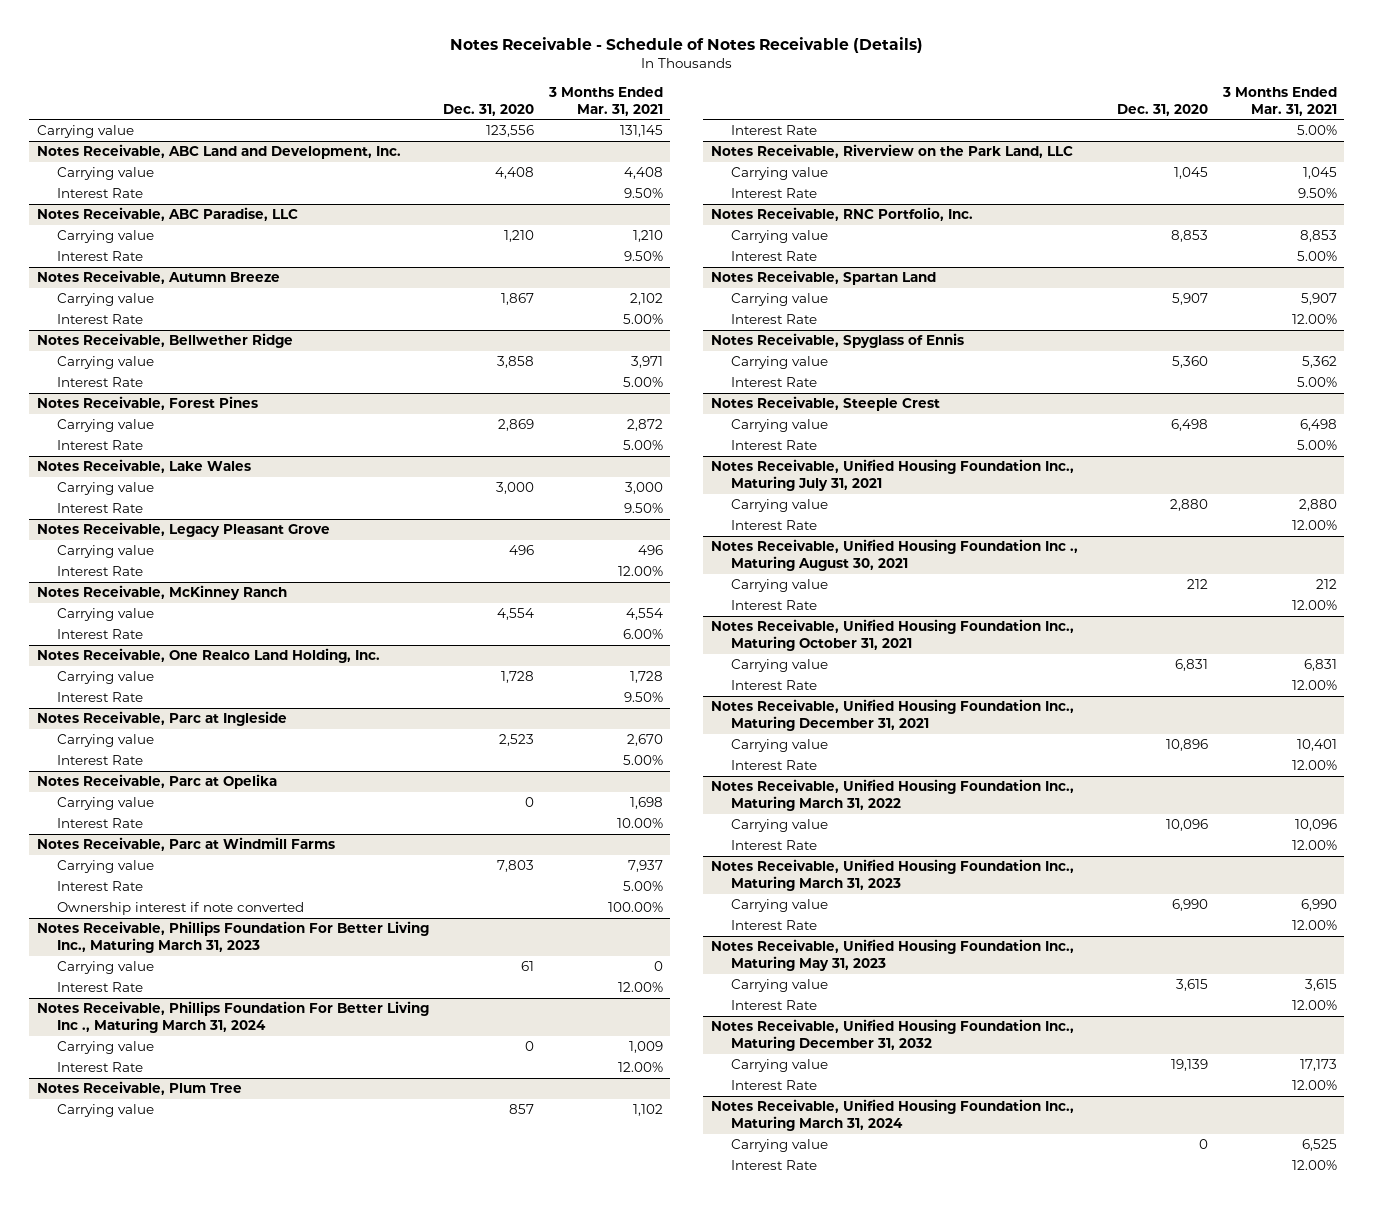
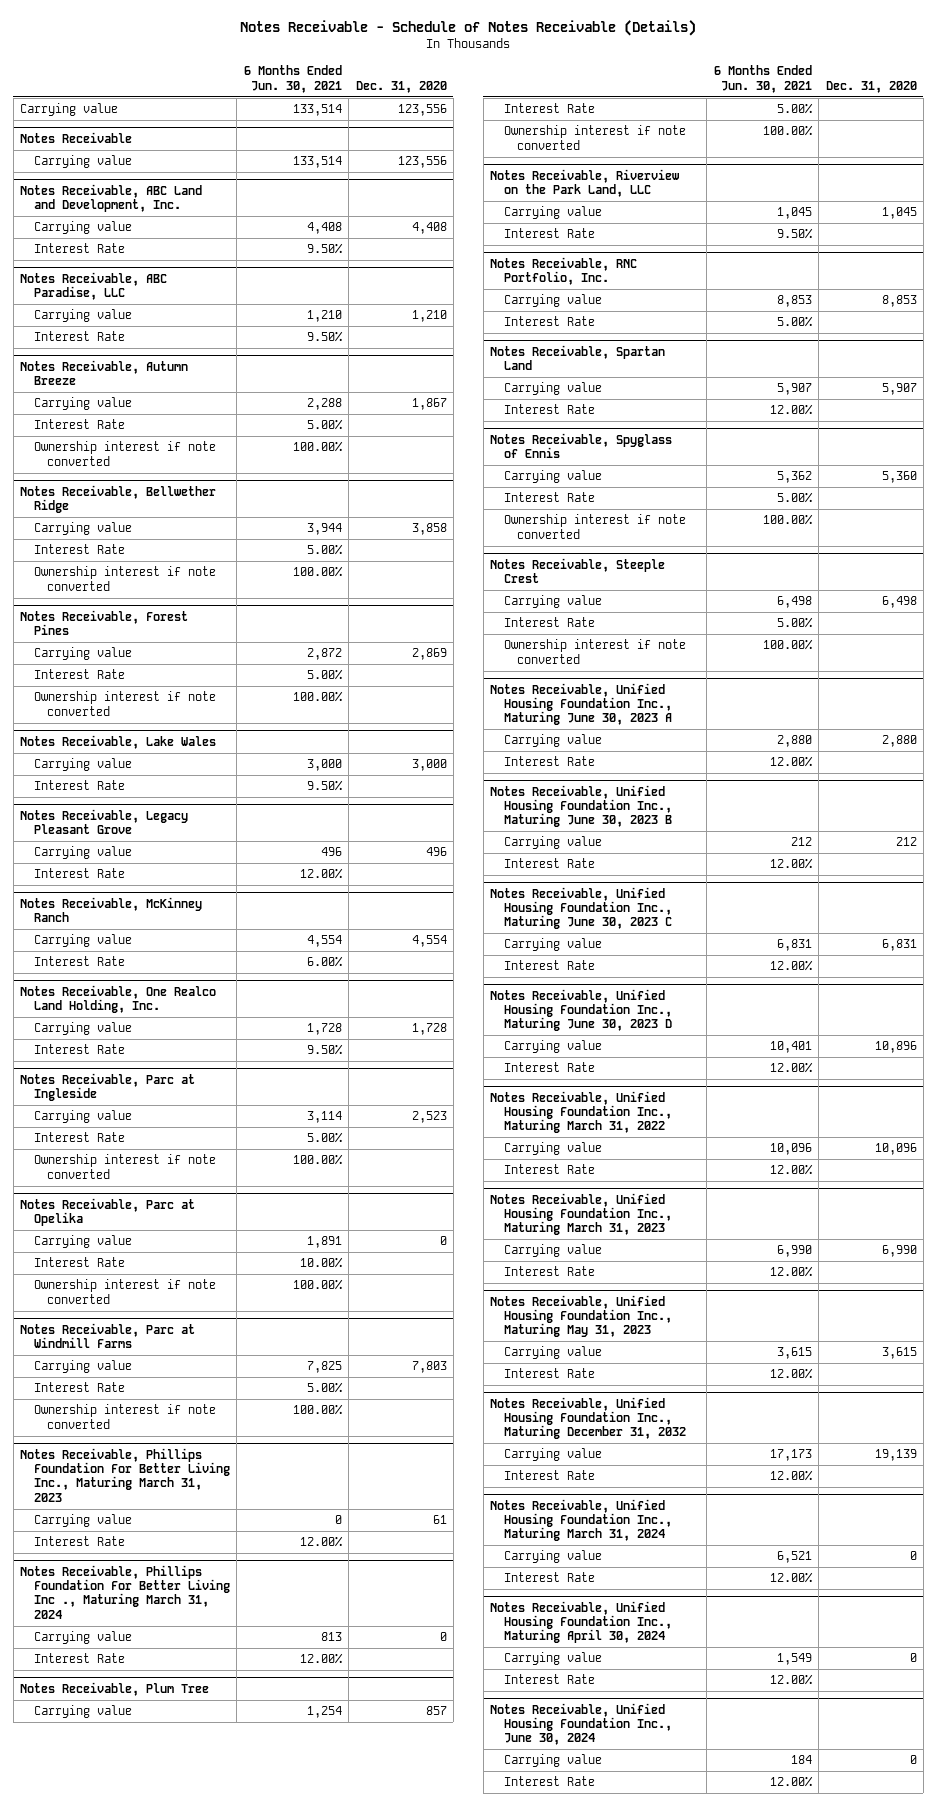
- | Dec. 31, 2020 | 3 Months Ended Mar. 31, 2021
+ | 6 Months Ended Jun. 30, 2021 | Dec. 31, 2020
+ Notes Receivable
+ Carrying value | 133,514 | 123,556
@ Notes Receivable, Autumn Breeze
+ Ownership interest if note converted | 100.00% |
@ Notes Receivable, Bellwether Ridge
+ Ownership interest if note converted | 100.00% |
@ Notes Receivable, Forest Pines
+ Ownership interest if note converted | 100.00% |
@ Notes Receivable, Parc at Ingleside
+ Ownership interest if note converted | 100.00% |
@ Notes Receivable, Parc at Opelika
+ Ownership interest if note converted | 100.00% |
@ Notes Receivable, Plum Tree
+ Ownership interest if note converted | 100.00% |
@ Notes Receivable, Spyglass of Ennis
+ Ownership interest if note converted | 100.00% |
- Notes Receivable, Unified Housing Foundation Inc., Maturing July 31, 2021
@ Notes Receivable, Steeple Crest
+ Ownership interest if note converted | 100.00% |
+ Notes Receivable, Unified Housing Foundation Inc., Maturing June 30, 2023 A
- Notes Receivable, Unified Housing Foundation Inc ., Maturing August 30, 2021
+ Notes Receivable, Unified Housing Foundation Inc., Maturing June 30, 2023 B
- Notes Receivable, Unified Housing Foundation Inc., Maturing October 31, 2021
+ Notes Receivable, Unified Housing Foundation Inc., Maturing June 30, 2023 C
- Notes Receivable, Unified Housing Foundation Inc., Maturing December 31, 2021
+ Notes Receivable, Unified Housing Foundation Inc., Maturing June 30, 2023 D
+ Notes Receivable, Unified Housing Foundation Inc., Maturing April 30, 2024
+ Carrying value | 1,549 | 0
+ Interest Rate | 12.00% |
+ Notes Receivable, Unified Housing Foundation Inc., June 30, 2024
+ Carrying value | 184 | 0
+ Interest Rate | 12.00% |

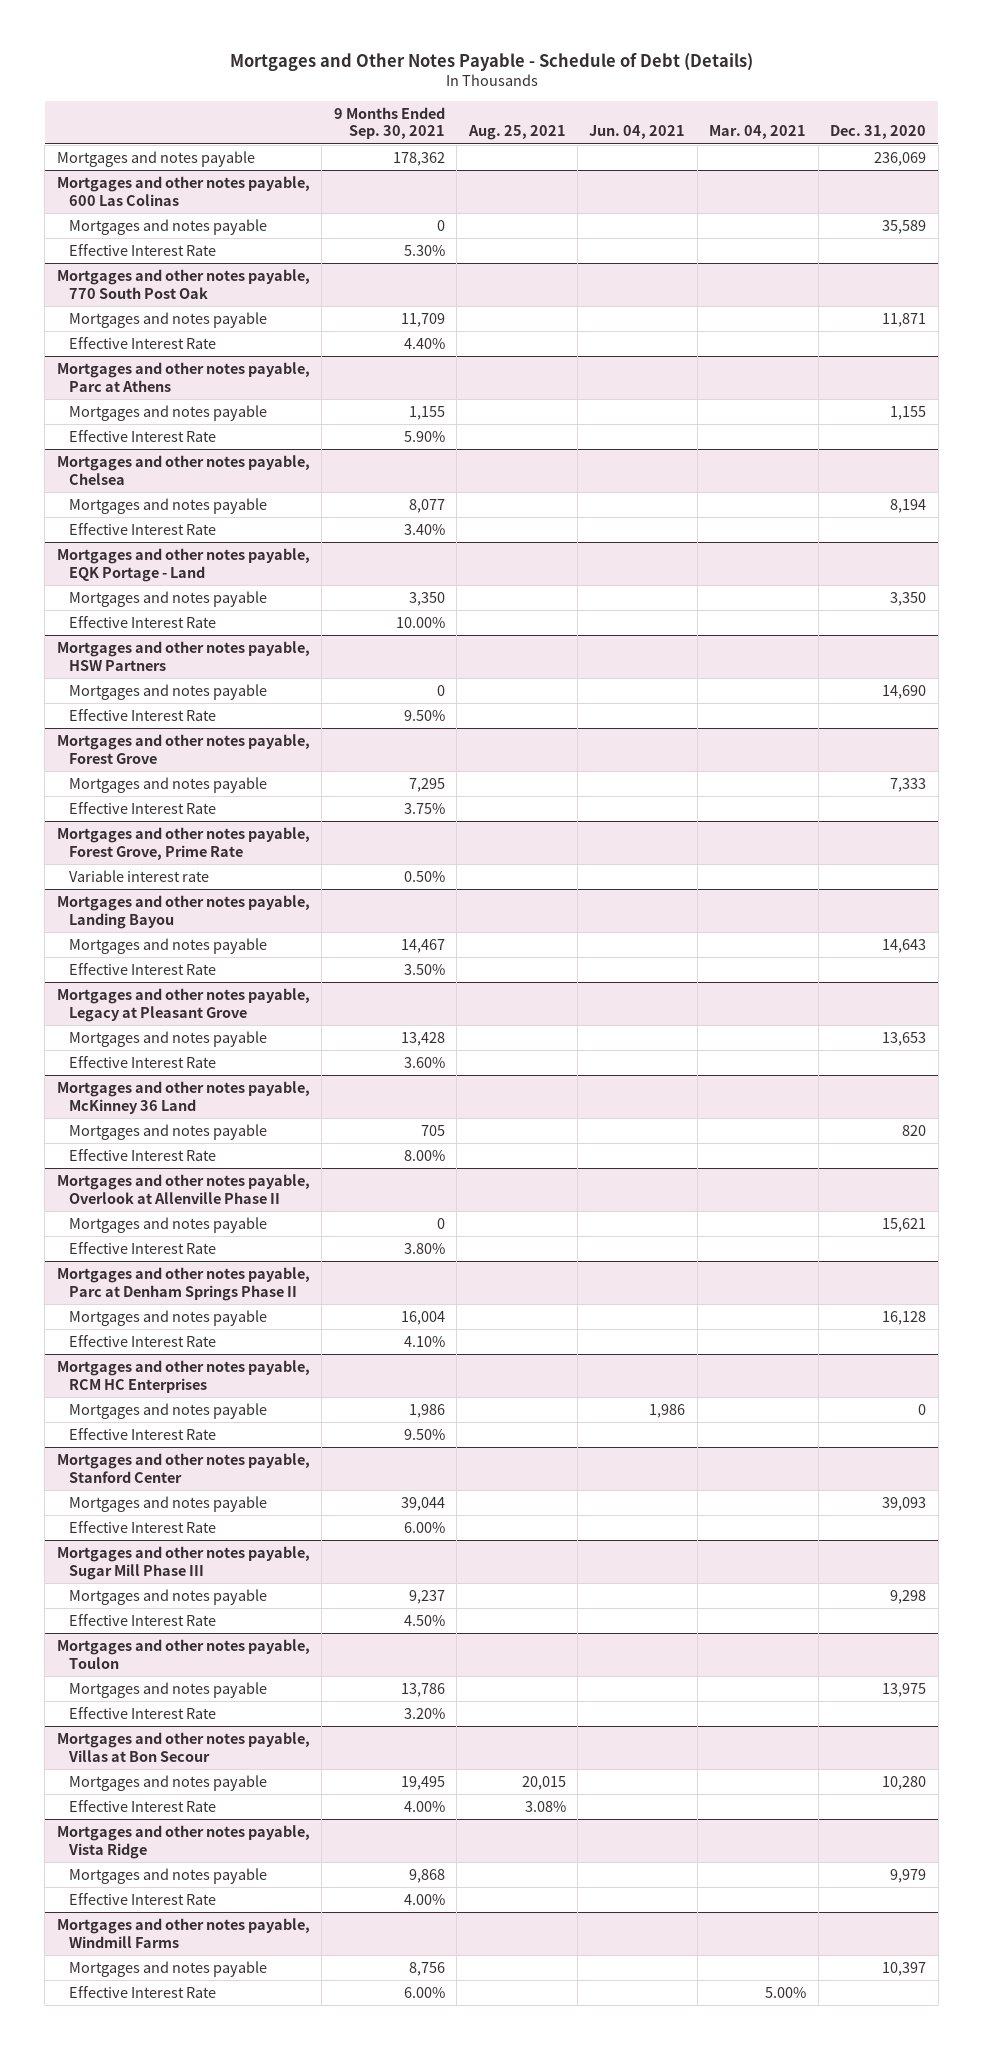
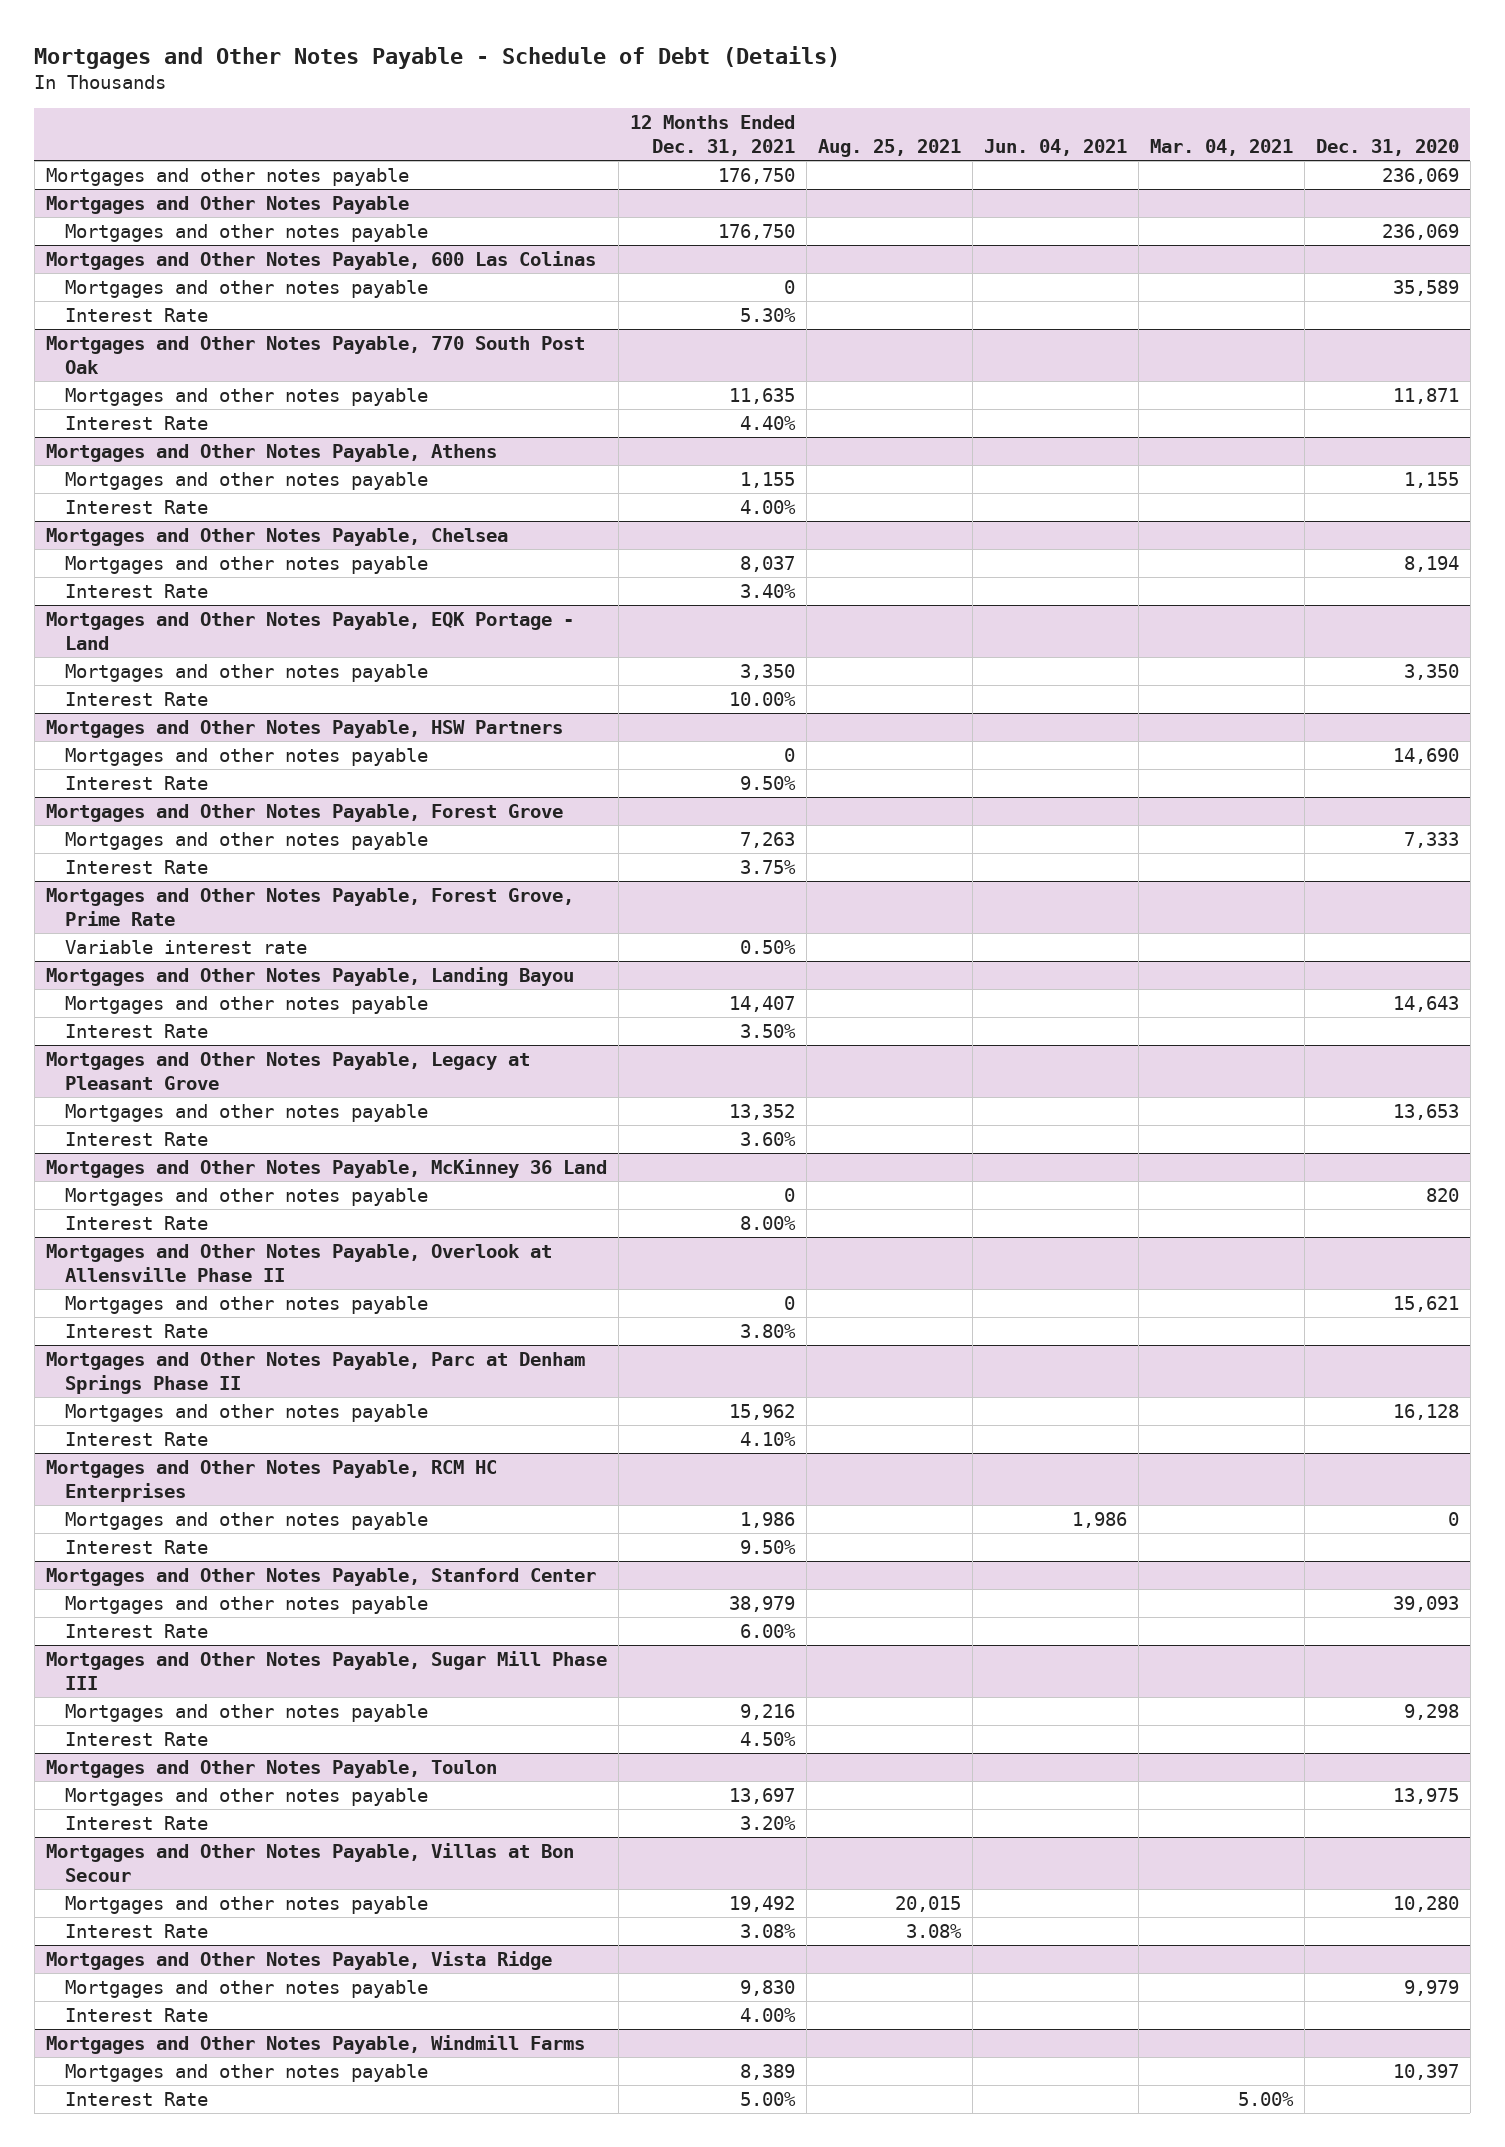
- | 9 Months Ended Sep. 30, 2021 | Aug. 25, 2021 | Jun. 04, 2021 | Mar. 04, 2021 | Dec. 31, 2020
+ | 12 Months Ended Dec. 31, 2021 | Aug. 25, 2021 | Jun. 04, 2021 | Mar. 04, 2021 | Dec. 31, 2020
- Mortgages and notes payable | 178,362 | | | | 236,069
- Mortgages and other notes payable, 600 Las Colinas
- Mortgages and notes payable | 0 | | | | 35,589
- Effective Interest Rate | 5.30% | | | |
- Mortgages and other notes payable, 770 South Post Oak
- Mortgages and notes payable | 11,709 | | | | 11,871
- Effective Interest Rate | 4.40% | | | |
- Mortgages and other notes payable, Parc at Athens
- Mortgages and notes payable | 1,155 | | | | 1,155
- Effective Interest Rate | 5.90% | | | |
- Mortgages and other notes payable, Chelsea
- Mortgages and notes payable | 8,077 | | | | 8,194
- Effective Interest Rate | 3.40% | | | |
- Mortgages and other notes payable, EQK Portage - Land
- Mortgages and notes payable | 3,350 | | | | 3,350
- Effective Interest Rate | 10.00% | | | |
- Mortgages and other notes payable, HSW Partners
- Mortgages and notes payable | 0 | | | | 14,690
- Effective Interest Rate | 9.50% | | | |
- Mortgages and other notes payable, Forest Grove
- Mortgages and notes payable | 7,295 | | | | 7,333
- Effective Interest Rate | 3.75% | | | |
- Mortgages and other notes payable, Forest Grove, Prime Rate
+ Mortgages and other notes payable | 176,750 | | | | 236,069
+ Mortgages and Other Notes Payable
+ Mortgages and other notes payable | 176,750 | | | | 236,069
+ Mortgages and Other Notes Payable, 600 Las Colinas
+ Mortgages and other notes payable | 0 | | | | 35,589
+ Interest Rate | 5.30% | | | |
+ Mortgages and Other Notes Payable, 770 South Post Oak
+ Mortgages and other notes payable | 11,635 | | | | 11,871
+ Interest Rate | 4.40% | | | |
+ Mortgages and Other Notes Payable, Athens
+ Mortgages and other notes payable | 1,155 | | | | 1,155
+ Interest Rate | 4.00% | | | |
+ Mortgages and Other Notes Payable, Chelsea
+ Mortgages and other notes payable | 8,037 | | | | 8,194
+ Interest Rate | 3.40% | | | |
+ Mortgages and Other Notes Payable, EQK Portage - Land
+ Mortgages and other notes payable | 3,350 | | | | 3,350
+ Interest Rate | 10.00% | | | |
+ Mortgages and Other Notes Payable, HSW Partners
+ Mortgages and other notes payable | 0 | | | | 14,690
+ Interest Rate | 9.50% | | | |
+ Mortgages and Other Notes Payable, Forest Grove
+ Mortgages and other notes payable | 7,263 | | | | 7,333
+ Interest Rate | 3.75% | | | |
+ Mortgages and Other Notes Payable, Forest Grove, Prime Rate
- Mortgages and other notes payable, Landing Bayou
- Mortgages and notes payable | 14,467 | | | | 14,643
- Effective Interest Rate | 3.50% | | | |
- Mortgages and other notes payable, Legacy at Pleasant Grove
- Mortgages and notes payable | 13,428 | | | | 13,653
- Effective Interest Rate | 3.60% | | | |
- Mortgages and other notes payable, McKinney 36 Land
- Mortgages and notes payable | 705 | | | | 820
- Effective Interest Rate | 8.00% | | | |
- Mortgages and other notes payable, Overlook at Allenville Phase II
- Mortgages and notes payable | 0 | | | | 15,621
- Effective Interest Rate | 3.80% | | | |
- Mortgages and other notes payable, Parc at Denham Springs Phase II
- Mortgages and notes payable | 16,004 | | | | 16,128
- Effective Interest Rate | 4.10% | | | |
- Mortgages and other notes payable, RCM HC Enterprises
- Mortgages and notes payable | 1,986 | | 1,986 | | 0
- Effective Interest Rate | 9.50% | | | |
- Mortgages and other notes payable, Stanford Center
- Mortgages and notes payable | 39,044 | | | | 39,093
- Effective Interest Rate | 6.00% | | | |
- Mortgages and other notes payable, Sugar Mill Phase III
- Mortgages and notes payable | 9,237 | | | | 9,298
- Effective Interest Rate | 4.50% | | | |
- Mortgages and other notes payable, Toulon
- Mortgages and notes payable | 13,786 | | | | 13,975
- Effective Interest Rate | 3.20% | | | |
- Mortgages and other notes payable, Villas at Bon Secour
- Mortgages and notes payable | 19,495 | 20,015 | | | 10,280
- Effective Interest Rate | 4.00% | 3.08% | | |
- Mortgages and other notes payable, Vista Ridge
- Mortgages and notes payable | 9,868 | | | | 9,979
- Effective Interest Rate | 4.00% | | | |
- Mortgages and other notes payable, Windmill Farms
- Mortgages and notes payable | 8,756 | | | | 10,397
- Effective Interest Rate | 6.00% | | | 5.00% |
+ Mortgages and Other Notes Payable, Landing Bayou
+ Mortgages and other notes payable | 14,407 | | | | 14,643
+ Interest Rate | 3.50% | | | |
+ Mortgages and Other Notes Payable, Legacy at Pleasant Grove
+ Mortgages and other notes payable | 13,352 | | | | 13,653
+ Interest Rate | 3.60% | | | |
+ Mortgages and Other Notes Payable, McKinney 36 Land
+ Mortgages and other notes payable | 0 | | | | 820
+ Interest Rate | 8.00% | | | |
+ Mortgages and Other Notes Payable, Overlook at Allensville Phase II
+ Mortgages and other notes payable | 0 | | | | 15,621
+ Interest Rate | 3.80% | | | |
+ Mortgages and Other Notes Payable, Parc at Denham Springs Phase II
+ Mortgages and other notes payable | 15,962 | | | | 16,128
+ Interest Rate | 4.10% | | | |
+ Mortgages and Other Notes Payable, RCM HC Enterprises
+ Mortgages and other notes payable | 1,986 | | 1,986 | | 0
+ Interest Rate | 9.50% | | | |
+ Mortgages and Other Notes Payable, Stanford Center
+ Mortgages and other notes payable | 38,979 | | | | 39,093
+ Interest Rate | 6.00% | | | |
+ Mortgages and Other Notes Payable, Sugar Mill Phase III
+ Mortgages and other notes payable | 9,216 | | | | 9,298
+ Interest Rate | 4.50% | | | |
+ Mortgages and Other Notes Payable, Toulon
+ Mortgages and other notes payable | 13,697 | | | | 13,975
+ Interest Rate | 3.20% | | | |
+ Mortgages and Other Notes Payable, Villas at Bon Secour
+ Mortgages and other notes payable | 19,492 | 20,015 | | | 10,280
+ Interest Rate | 3.08% | 3.08% | | |
+ Mortgages and Other Notes Payable, Vista Ridge
+ Mortgages and other notes payable | 9,830 | | | | 9,979
+ Interest Rate | 4.00% | | | |
+ Mortgages and Other Notes Payable, Windmill Farms
+ Mortgages and other notes payable | 8,389 | | | | 10,397
+ Interest Rate | 5.00% | | | 5.00% |

